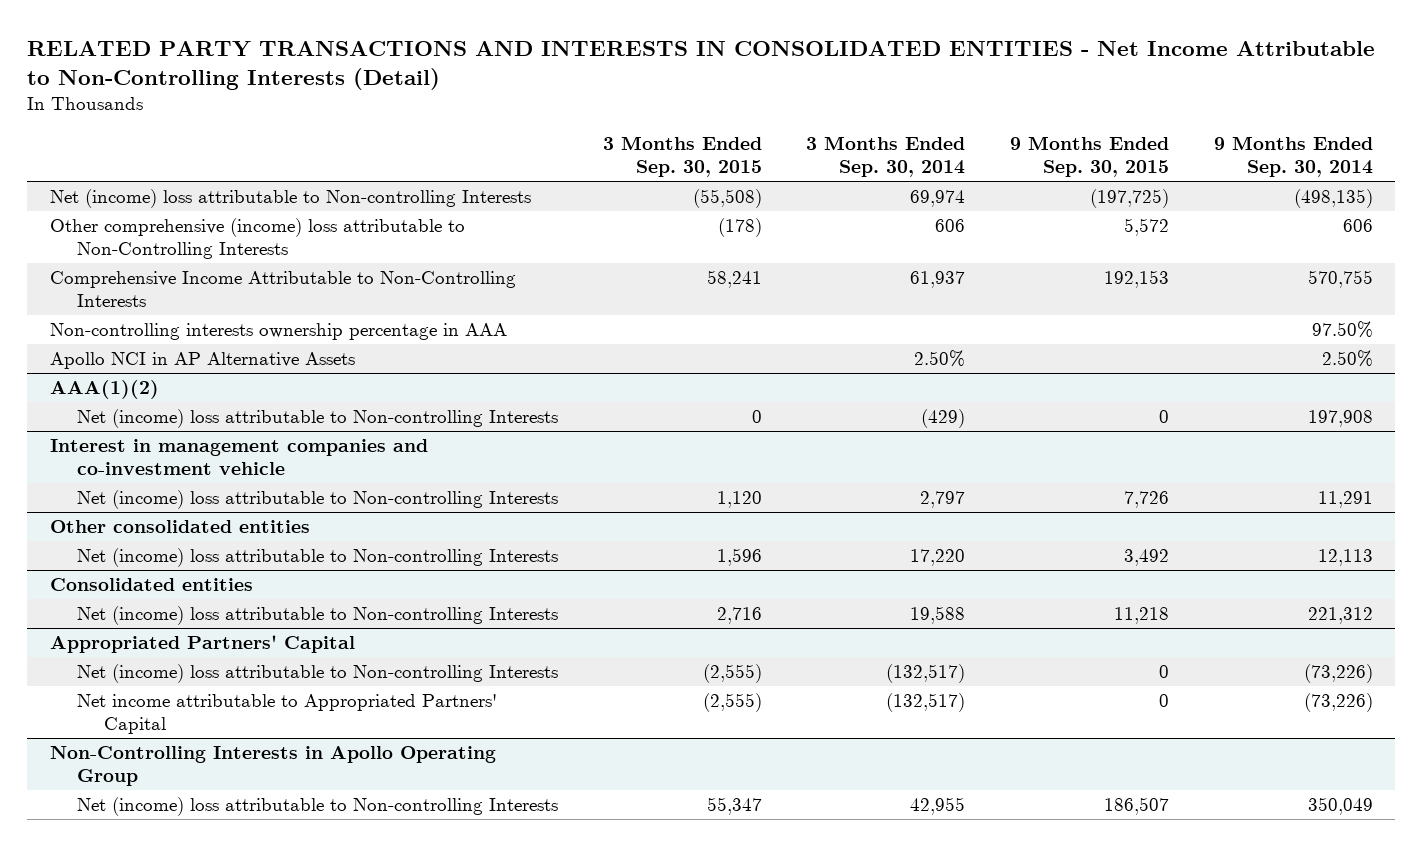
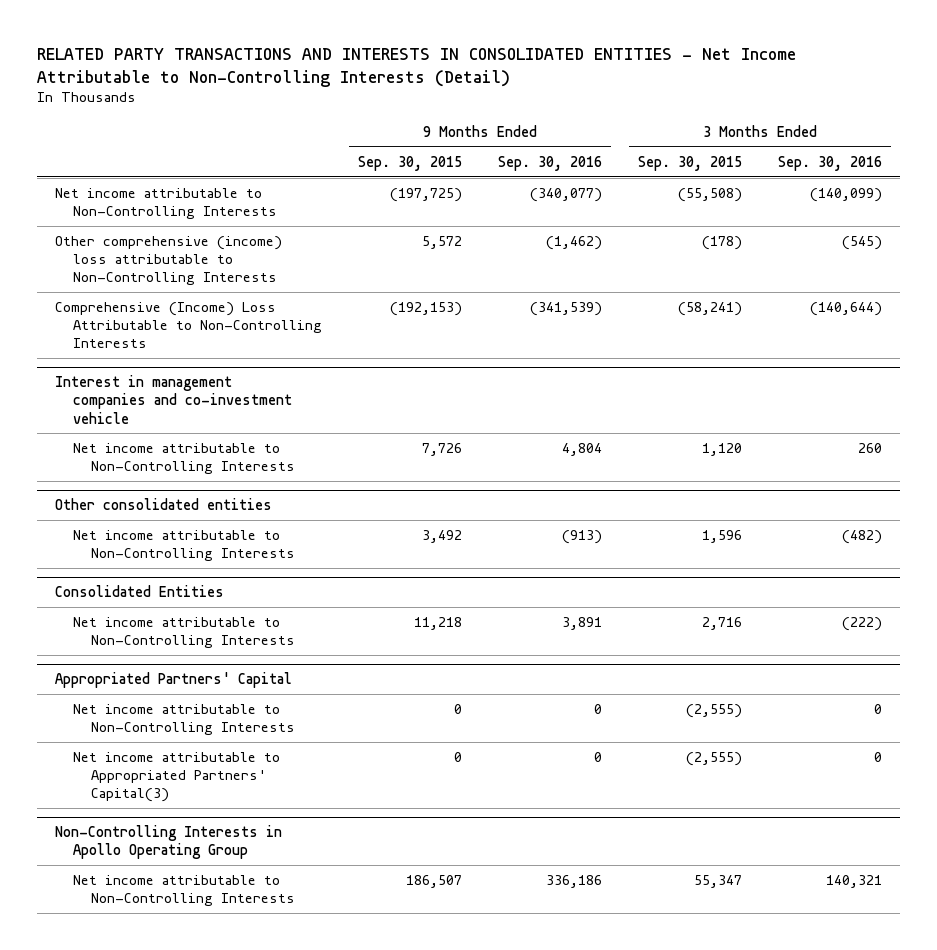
- | 3 Months Ended Sep. 30, 2015 | 3 Months Ended Sep. 30, 2014 | 9 Months Ended Sep. 30, 2015 | 9 Months Ended Sep. 30, 2014
+ | 9 Months Ended Sep. 30, 2015 | 9 Months Ended Sep. 30, 2016 | 3 Months Ended Sep. 30, 2015 | 3 Months Ended Sep. 30, 2016
- Net (income) loss attributable to Non-controlling Interests | (55,508) | 69,974 | (197,725) | (498,135)
+ Net income attributable to Non-Controlling Interests | (197,725) | (340,077) | (55,508) | (140,099)
- Comprehensive Income Attributable to Non-Controlling Interests | 58,241 | 61,937 | 192,153 | 570,755
- Non-controlling interests ownership percentage in AAA | | | | 97.50%
- Apollo NCI in AP Alternative Assets | | 2.50% | | 2.50%
- AAA(1)(2)
- Net (income) loss attributable to Non-controlling Interests | 0 | (429) | 0 | 197,908
+ Comprehensive (Income) Loss Attributable to Non-Controlling Interests | (192,153) | (341,539) | (58,241) | (140,644)
@ Interest in management companies and co-investment vehicle
- Net (income) loss attributable to Non-controlling Interests | 1,120 | 2,797 | 7,726 | 11,291
+ Net income attributable to Non-Controlling Interests | 7,726 | 4,804 | 1,120 | 260
@ Other consolidated entities
- Net (income) loss attributable to Non-controlling Interests | 1,596 | 17,220 | 3,492 | 12,113
- Consolidated entities
- Net (income) loss attributable to Non-controlling Interests | 2,716 | 19,588 | 11,218 | 221,312
@ Other consolidated entities
+ Net income attributable to Non-Controlling Interests | 3,492 | (913) | 1,596 | (482)
+ Consolidated Entities
+ Net income attributable to Non-Controlling Interests | 11,218 | 3,891 | 2,716 | (222)
@ Appropriated Partners' Capital
- Net (income) loss attributable to Non-controlling Interests | (2,555) | (132,517) | 0 | (73,226)
- Net income attributable to Appropriated Partners' Capital | (2,555) | (132,517) | 0 | (73,226)
+ Net income attributable to Non-Controlling Interests | 0 | 0 | (2,555) | 0
+ Net income attributable to Appropriated Partners' Capital(3) | 0 | 0 | (2,555) | 0
@ Non-Controlling Interests in Apollo Operating Group
- Net (income) loss attributable to Non-controlling Interests | 55,347 | 42,955 | 186,507 | 350,049
+ Net income attributable to Non-Controlling Interests | 186,507 | 336,186 | 55,347 | 140,321

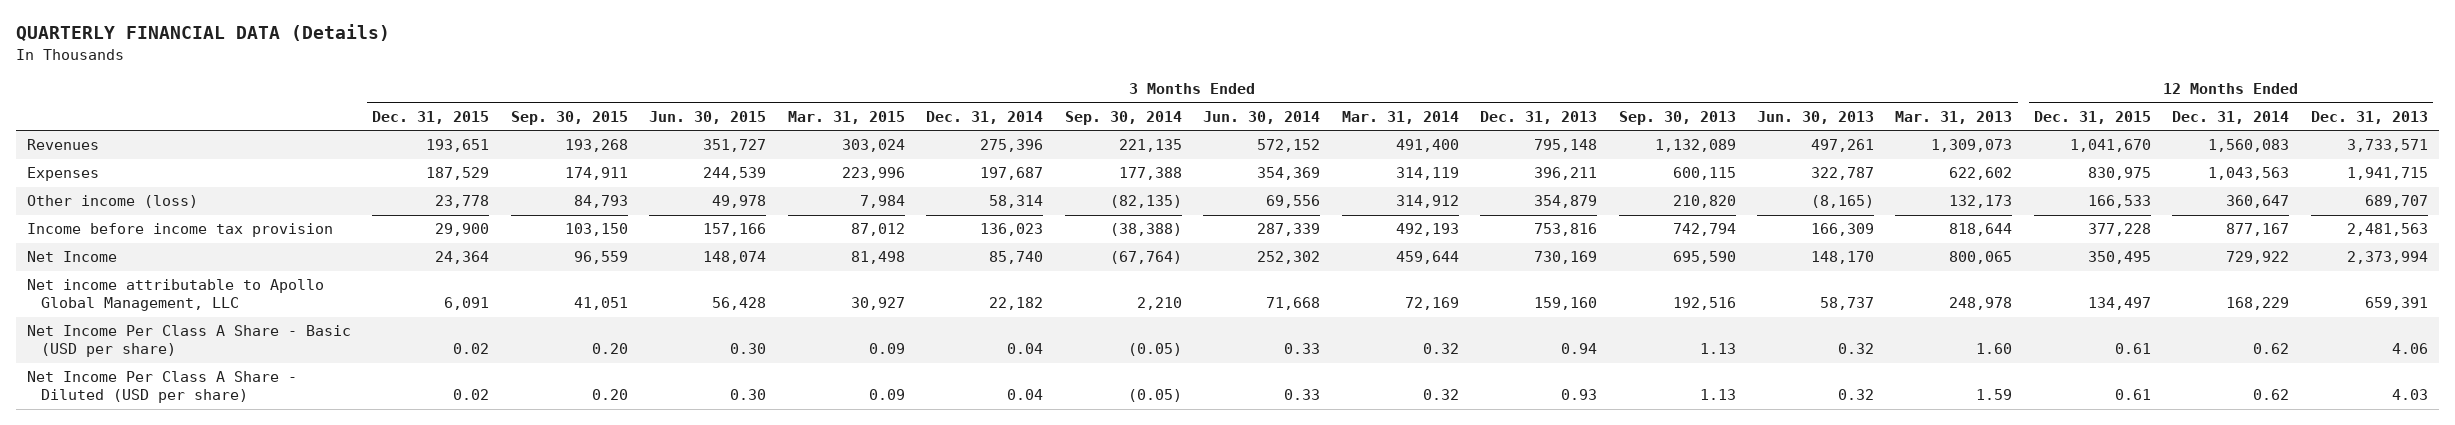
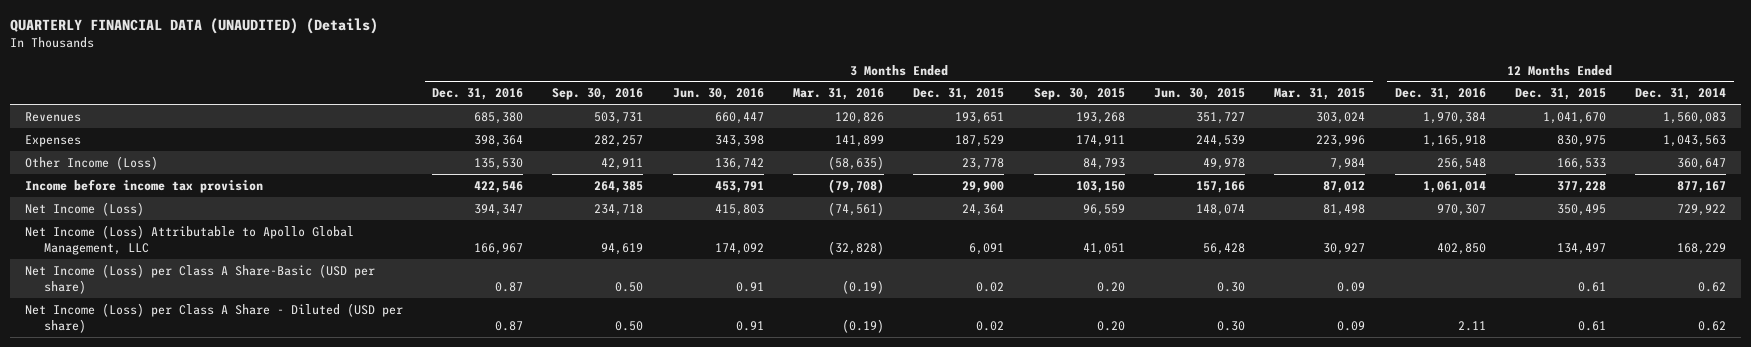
- QUARTERLY FINANCIAL DATA (Details)
+ QUARTERLY FINANCIAL DATA (UNAUDITED) (Details)
- | 3 Months Ended Dec. 31, 2015 | 3 Months Ended Sep. 30, 2015 | 3 Months Ended Jun. 30, 2015 | 3 Months Ended Mar. 31, 2015 | 3 Months Ended Dec. 31, 2014 | 3 Months Ended Sep. 30, 2014 | 3 Months Ended Jun. 30, 2014 | 3 Months Ended Mar. 31, 2014 | 3 Months Ended Dec. 31, 2013 | 3 Months Ended Sep. 30, 2013 | 3 Months Ended Jun. 30, 2013 | 3 Months Ended Mar. 31, 2013 | 12 Months Ended Dec. 31, 2015 | 12 Months Ended Dec. 31, 2014 | 12 Months Ended Dec. 31, 2013
+ | 3 Months Ended Dec. 31, 2016 | 3 Months Ended Sep. 30, 2016 | 3 Months Ended Jun. 30, 2016 | 3 Months Ended Mar. 31, 2016 | 3 Months Ended Dec. 31, 2015 | 3 Months Ended Sep. 30, 2015 | 3 Months Ended Jun. 30, 2015 | 3 Months Ended Mar. 31, 2015 | 12 Months Ended Dec. 31, 2016 | 12 Months Ended Dec. 31, 2015 | 12 Months Ended Dec. 31, 2014
- Other income (loss) | 23,778 | 84,793 | 49,978 | 7,984 | 58,314 | (82,135) | 69,556 | 314,912 | 354,879 | 210,820 | (8,165) | 132,173 | 166,533 | 360,647 | 689,707
+ Other Income (Loss) | 135,530 | 42,911 | 136,742 | (58,635) | 23,778 | 84,793 | 49,978 | 7,984 | 256,548 | 166,533 | 360,647
- Net Income | 24,364 | 96,559 | 148,074 | 81,498 | 85,740 | (67,764) | 252,302 | 459,644 | 730,169 | 695,590 | 148,170 | 800,065 | 350,495 | 729,922 | 2,373,994
- Net income attributable to Apollo Global Management, LLC | 6,091 | 41,051 | 56,428 | 30,927 | 22,182 | 2,210 | 71,668 | 72,169 | 159,160 | 192,516 | 58,737 | 248,978 | 134,497 | 168,229 | 659,391
- Net Income Per Class A Share - Basic (USD per share) | 0.02 | 0.20 | 0.30 | 0.09 | 0.04 | (0.05) | 0.33 | 0.32 | 0.94 | 1.13 | 0.32 | 1.60 | 0.61 | 0.62 | 4.06
- Net Income Per Class A Share - Diluted (USD per share) | 0.02 | 0.20 | 0.30 | 0.09 | 0.04 | (0.05) | 0.33 | 0.32 | 0.93 | 1.13 | 0.32 | 1.59 | 0.61 | 0.62 | 4.03
+ Net Income (Loss) | 394,347 | 234,718 | 415,803 | (74,561) | 24,364 | 96,559 | 148,074 | 81,498 | 970,307 | 350,495 | 729,922
+ Net Income (Loss) Attributable to Apollo Global Management, LLC | 166,967 | 94,619 | 174,092 | (32,828) | 6,091 | 41,051 | 56,428 | 30,927 | 402,850 | 134,497 | 168,229
+ Net Income (Loss) per Class A Share-Basic (USD per share) | 0.87 | 0.50 | 0.91 | (0.19) | 0.02 | 0.20 | 0.30 | 0.09 | | 0.61 | 0.62
+ Net Income (Loss) per Class A Share - Diluted (USD per share) | 0.87 | 0.50 | 0.91 | (0.19) | 0.02 | 0.20 | 0.30 | 0.09 | 2.11 | 0.61 | 0.62

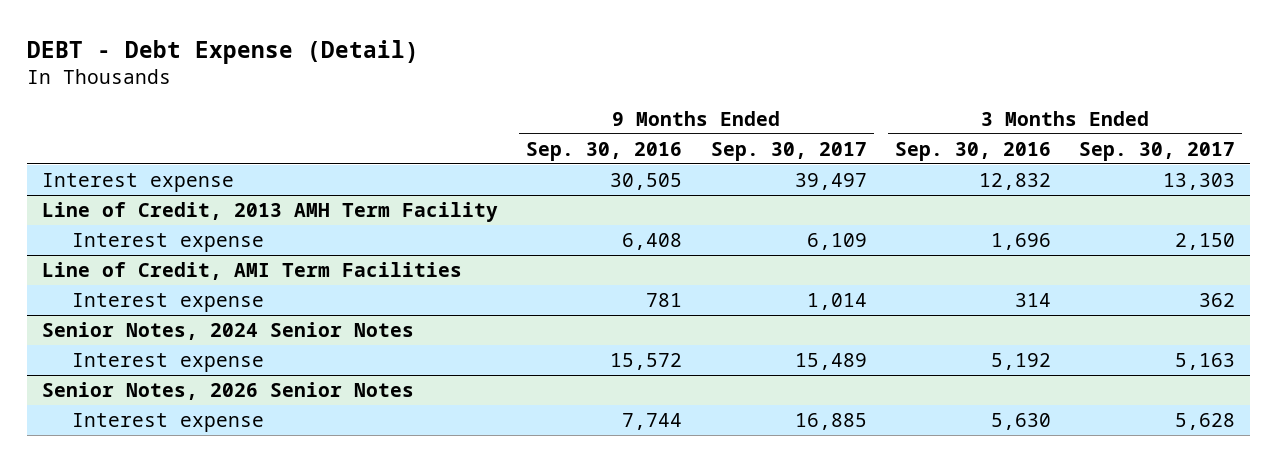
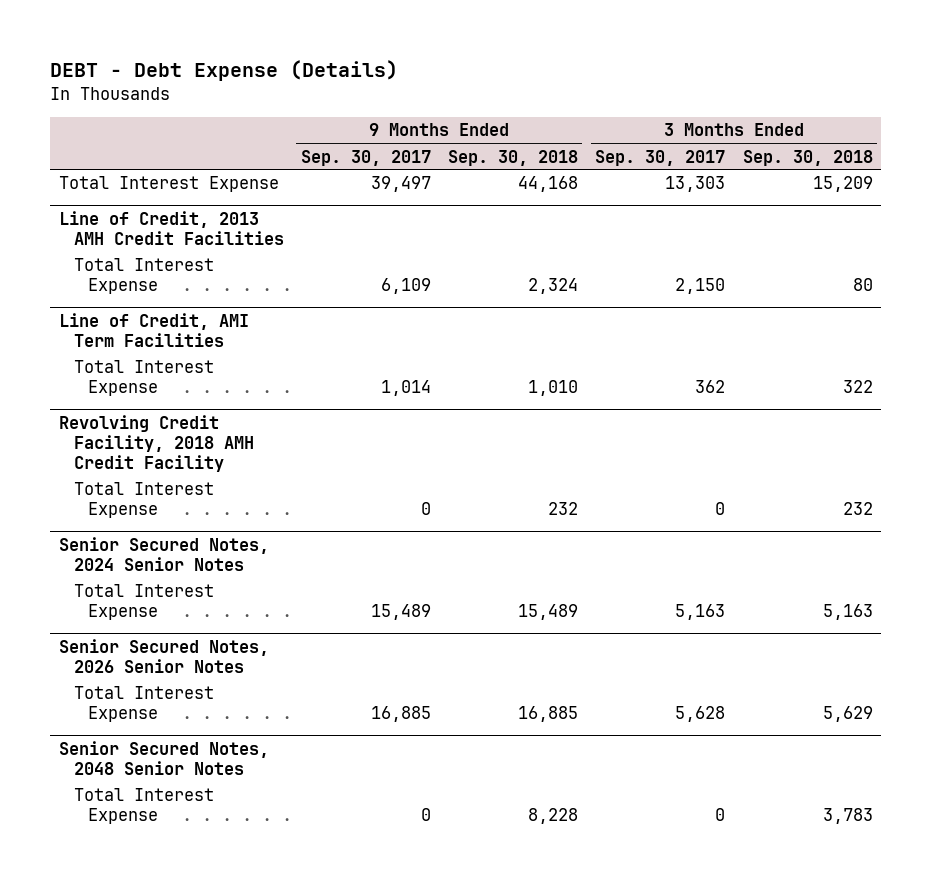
- DEBT - Debt Expense (Detail)
+ DEBT - Debt Expense (Details)
- | 9 Months Ended Sep. 30, 2016 | 9 Months Ended Sep. 30, 2017 | 3 Months Ended Sep. 30, 2016 | 3 Months Ended Sep. 30, 2017
+ | 9 Months Ended Sep. 30, 2017 | 9 Months Ended Sep. 30, 2018 | 3 Months Ended Sep. 30, 2017 | 3 Months Ended Sep. 30, 2018
- Interest expense | 30,505 | 39,497 | 12,832 | 13,303
- Line of Credit, 2013 AMH Term Facility
- Interest expense | 6,408 | 6,109 | 1,696 | 2,150
+ Total Interest Expense | 39,497 | 44,168 | 13,303 | 15,209
+ Line of Credit, 2013 AMH Credit Facilities
+ Total Interest Expense | 6,109 | 2,324 | 2,150 | 80
@ Line of Credit, AMI Term Facilities
- Interest expense | 781 | 1,014 | 314 | 362
- Senior Notes, 2024 Senior Notes
- Interest expense | 15,572 | 15,489 | 5,192 | 5,163
- Senior Notes, 2026 Senior Notes
- Interest expense | 7,744 | 16,885 | 5,630 | 5,628
@ Line of Credit, AMI Term Facilities
+ Total Interest Expense | 1,014 | 1,010 | 362 | 322
+ Revolving Credit Facility, 2018 AMH Credit Facility
+ Total Interest Expense | 0 | 232 | 0 | 232
+ Senior Secured Notes, 2024 Senior Notes
+ Total Interest Expense | 15,489 | 15,489 | 5,163 | 5,163
+ Senior Secured Notes, 2026 Senior Notes
+ Total Interest Expense | 16,885 | 16,885 | 5,628 | 5,629
+ Senior Secured Notes, 2048 Senior Notes
+ Total Interest Expense | 0 | 8,228 | 0 | 3,783

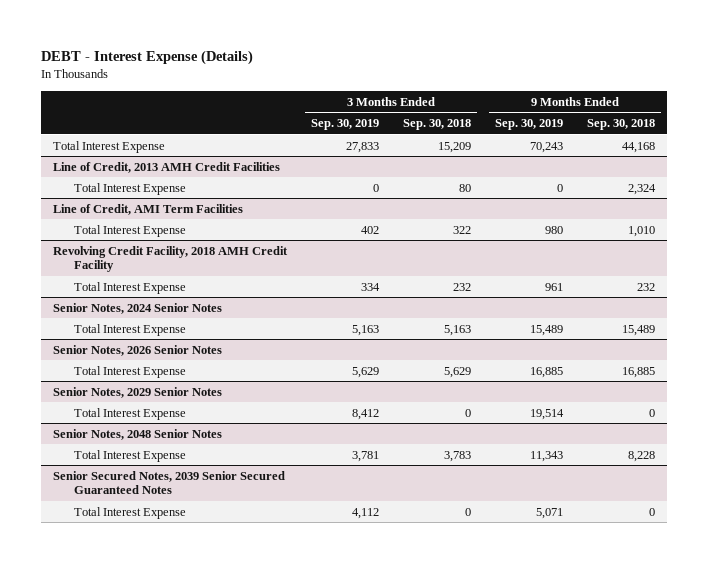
- DEBT - Debt Expense (Details)
+ DEBT - Interest Expense (Details)
- | 9 Months Ended Sep. 30, 2017 | 9 Months Ended Sep. 30, 2018 | 3 Months Ended Sep. 30, 2017 | 3 Months Ended Sep. 30, 2018
+ | 3 Months Ended Sep. 30, 2019 | 3 Months Ended Sep. 30, 2018 | 9 Months Ended Sep. 30, 2019 | 9 Months Ended Sep. 30, 2018
- Senior Secured Notes, 2024 Senior Notes
+ Senior Notes, 2024 Senior Notes
- Senior Secured Notes, 2026 Senior Notes
+ Senior Notes, 2026 Senior Notes
- Senior Secured Notes, 2048 Senior Notes
+ Senior Notes, 2029 Senior Notes
+ Total Interest Expense | 8,412 | 0 | 19,514 | 0
+ Senior Notes, 2048 Senior Notes
+ Senior Secured Notes, 2039 Senior Secured Guaranteed Notes
+ Total Interest Expense | 4,112 | 0 | 5,071 | 0

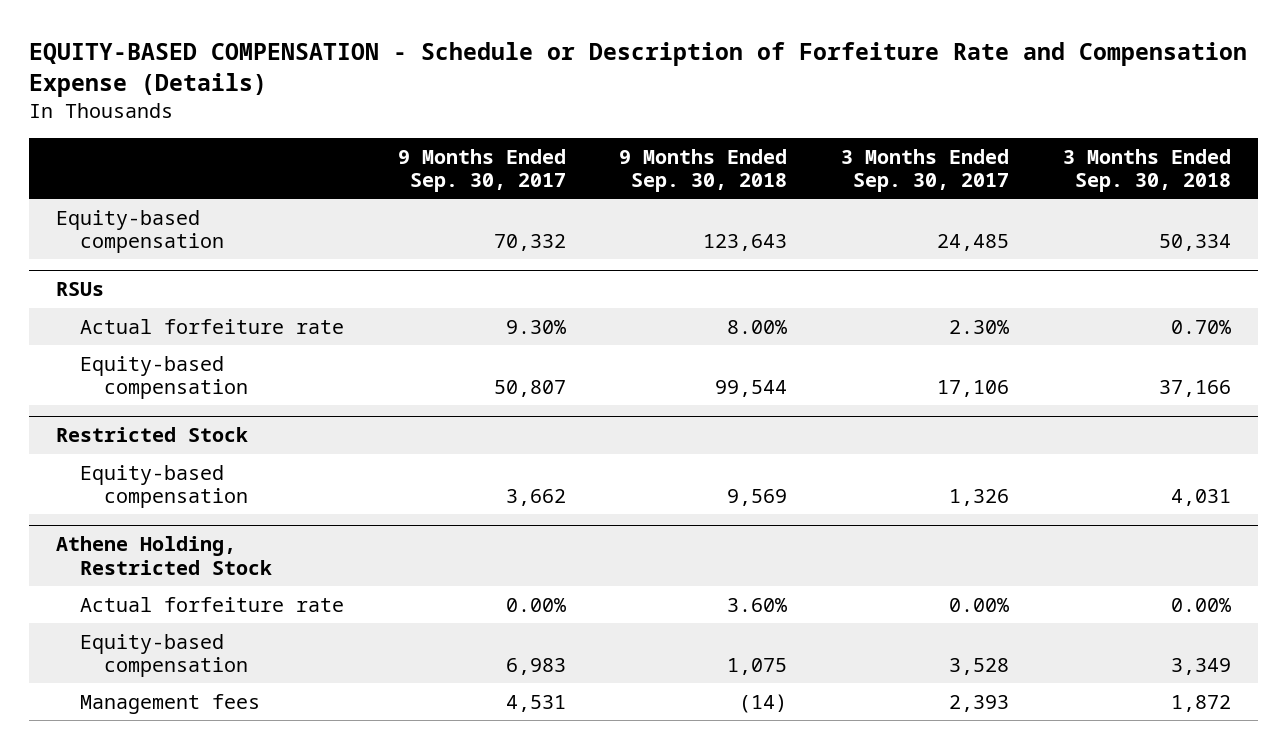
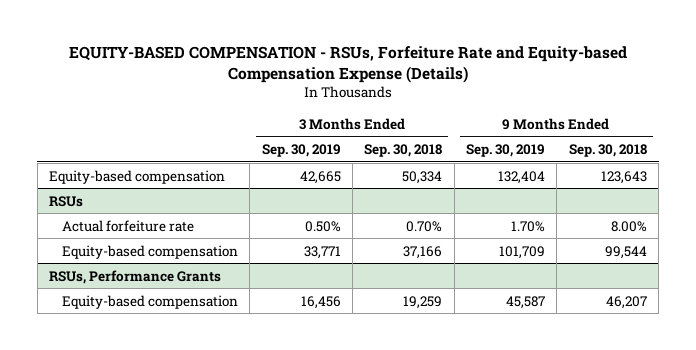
- EQUITY-BASED COMPENSATION - Schedule or Description of Forfeiture Rate and Compensation Expense (Details)
+ EQUITY-BASED COMPENSATION - RSUs, Forfeiture Rate and Equity-based Compensation Expense (Details)
- | 9 Months Ended Sep. 30, 2017 | 9 Months Ended Sep. 30, 2018 | 3 Months Ended Sep. 30, 2017 | 3 Months Ended Sep. 30, 2018
+ | 3 Months Ended Sep. 30, 2019 | 3 Months Ended Sep. 30, 2018 | 9 Months Ended Sep. 30, 2019 | 9 Months Ended Sep. 30, 2018
- Restricted Stock
- Equity-based compensation | 3,662 | 9,569 | 1,326 | 4,031
- Athene Holding, Restricted Stock
- Actual forfeiture rate | 0.00% | 3.60% | 0.00% | 0.00%
- Equity-based compensation | 6,983 | 1,075 | 3,528 | 3,349
- Management fees | 4,531 | (14) | 2,393 | 1,872
+ RSUs, Performance Grants
+ Equity-based compensation | 16,456 | 19,259 | 45,587 | 46,207

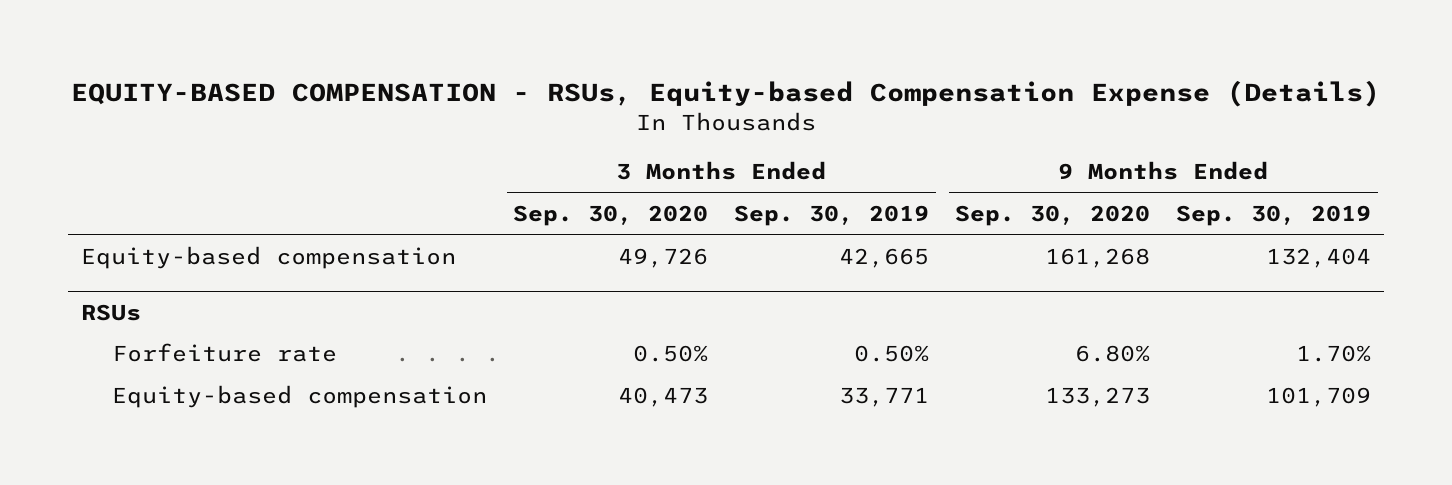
- EQUITY-BASED COMPENSATION - RSUs, Forfeiture Rate and Equity-based Compensation Expense (Details)
+ EQUITY-BASED COMPENSATION - RSUs, Equity-based Compensation Expense (Details)
- | 3 Months Ended Sep. 30, 2019 | 3 Months Ended Sep. 30, 2018 | 9 Months Ended Sep. 30, 2019 | 9 Months Ended Sep. 30, 2018
+ | 3 Months Ended Sep. 30, 2020 | 3 Months Ended Sep. 30, 2019 | 9 Months Ended Sep. 30, 2020 | 9 Months Ended Sep. 30, 2019
@ RSUs
- Actual forfeiture rate | 0.50% | 0.70% | 1.70% | 8.00%
+ Forfeiture rate | 0.50% | 0.50% | 6.80% | 1.70%
- RSUs, Performance Grants
- Equity-based compensation | 16,456 | 19,259 | 45,587 | 46,207

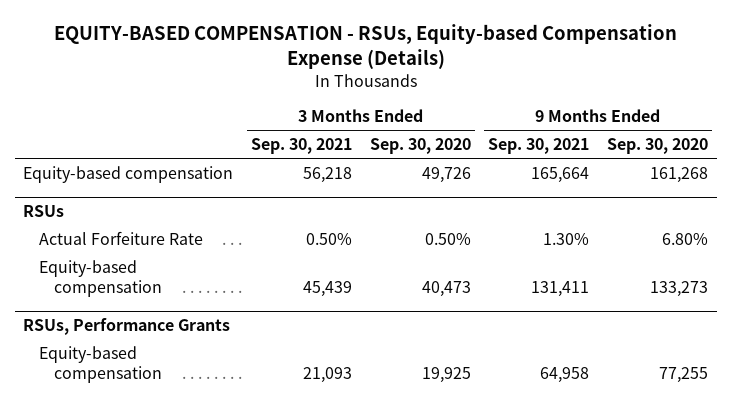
- | 3 Months Ended Sep. 30, 2020 | 3 Months Ended Sep. 30, 2019 | 9 Months Ended Sep. 30, 2020 | 9 Months Ended Sep. 30, 2019
+ | 3 Months Ended Sep. 30, 2021 | 3 Months Ended Sep. 30, 2020 | 9 Months Ended Sep. 30, 2021 | 9 Months Ended Sep. 30, 2020
@ RSUs
- Forfeiture rate | 0.50% | 0.50% | 6.80% | 1.70%
+ Actual Forfeiture Rate | 0.50% | 0.50% | 1.30% | 6.80%
+ RSUs, Performance Grants
+ Equity-based compensation | 21,093 | 19,925 | 64,958 | 77,255

